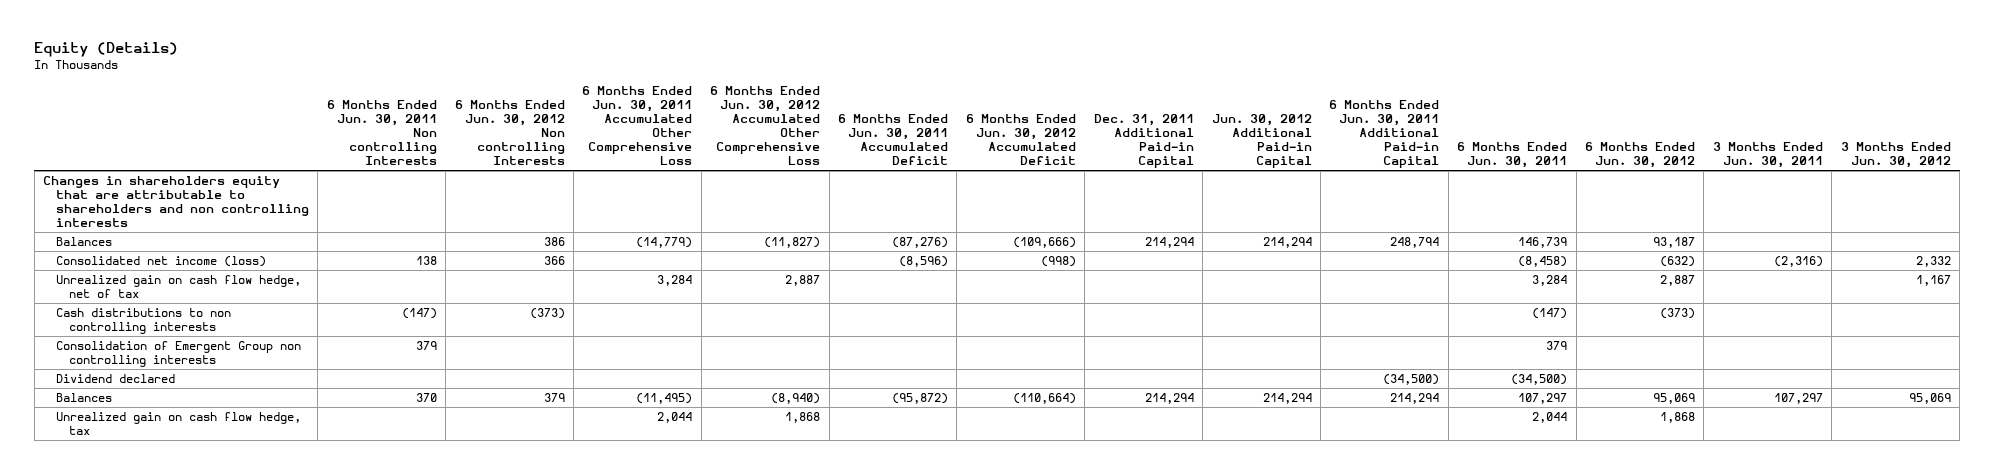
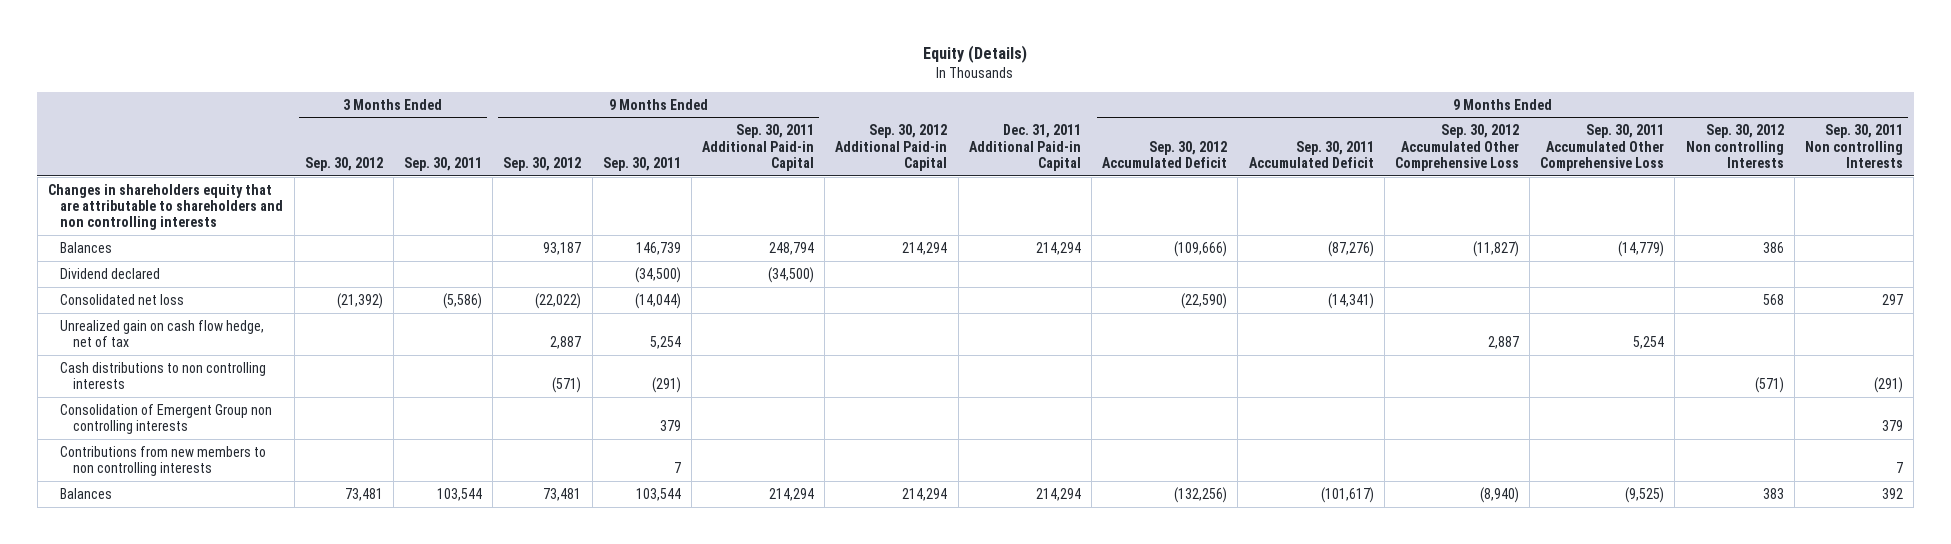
- | 6 Months Ended Jun. 30, 2011 Non controlling Interests | 6 Months Ended Jun. 30, 2012 Non controlling Interests | 6 Months Ended Jun. 30, 2011 Accumulated Other Comprehensive Loss | 6 Months Ended Jun. 30, 2012 Accumulated Other Comprehensive Loss | 6 Months Ended Jun. 30, 2011 Accumulated Deficit | 6 Months Ended Jun. 30, 2012 Accumulated Deficit | Dec. 31, 2011 Additional Paid-in Capital | Jun. 30, 2012 Additional Paid-in Capital | 6 Months Ended Jun. 30, 2011 Additional Paid-in Capital | 6 Months Ended Jun. 30, 2011 | 6 Months Ended Jun. 30, 2012 | 3 Months Ended Jun. 30, 2011 | 3 Months Ended Jun. 30, 2012
+ | 3 Months Ended Sep. 30, 2012 | 3 Months Ended Sep. 30, 2011 | 9 Months Ended Sep. 30, 2012 | 9 Months Ended Sep. 30, 2011 | 9 Months Ended Sep. 30, 2011 Additional Paid-in Capital | Sep. 30, 2012 Additional Paid-in Capital | Dec. 31, 2011 Additional Paid-in Capital | 9 Months Ended Sep. 30, 2012 Accumulated Deficit | 9 Months Ended Sep. 30, 2011 Accumulated Deficit | 9 Months Ended Sep. 30, 2012 Accumulated Other Comprehensive Loss | 9 Months Ended Sep. 30, 2011 Accumulated Other Comprehensive Loss | 9 Months Ended Sep. 30, 2012 Non controlling Interests | 9 Months Ended Sep. 30, 2011 Non controlling Interests
- Consolidated net income (loss) | 138 | 366 | | | (8,596) | (998) | | | | (8,458) | (632) | (2,316) | 2,332
moved up: Dividend declared | | | | (34,500) | (34,500) | | | | | | | |
+ Consolidated net loss | (21,392) | (5,586) | (22,022) | (14,044) | | | | (22,590) | (14,341) | | | 568 | 297
+ Contributions from new members to non controlling interests | | | | 7 | | | | | | | | | 7
- Unrealized gain on cash flow hedge, tax | | | 2,044 | 1,868 | | | | | | 2,044 | 1,868 | |

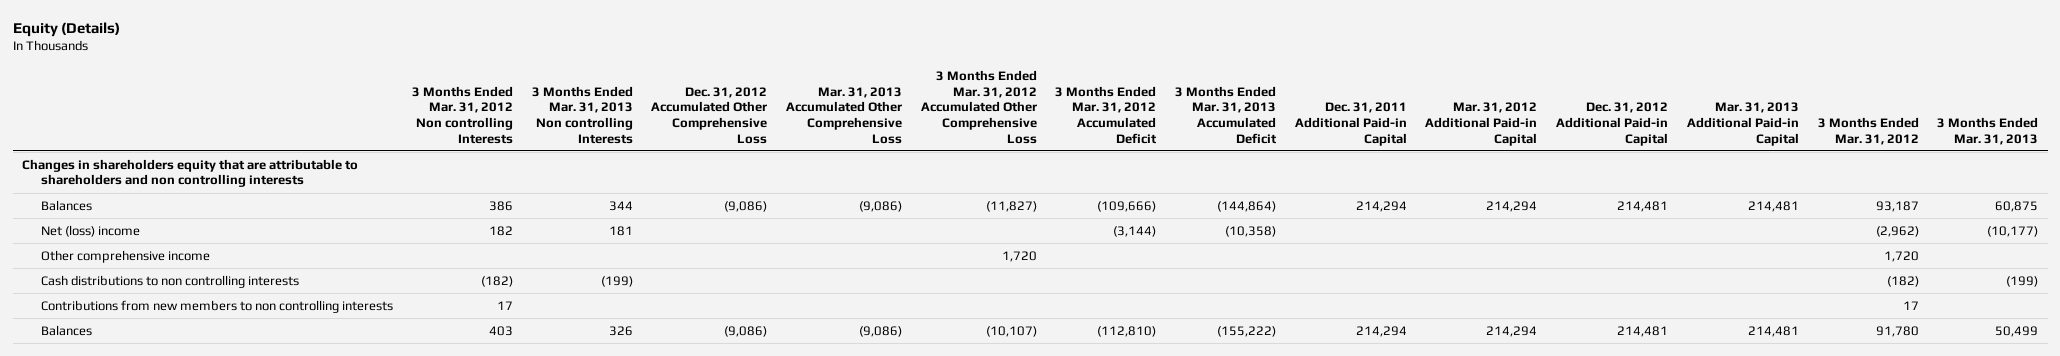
- | 3 Months Ended Sep. 30, 2012 | 3 Months Ended Sep. 30, 2011 | 9 Months Ended Sep. 30, 2012 | 9 Months Ended Sep. 30, 2011 | 9 Months Ended Sep. 30, 2011 Additional Paid-in Capital | Sep. 30, 2012 Additional Paid-in Capital | Dec. 31, 2011 Additional Paid-in Capital | 9 Months Ended Sep. 30, 2012 Accumulated Deficit | 9 Months Ended Sep. 30, 2011 Accumulated Deficit | 9 Months Ended Sep. 30, 2012 Accumulated Other Comprehensive Loss | 9 Months Ended Sep. 30, 2011 Accumulated Other Comprehensive Loss | 9 Months Ended Sep. 30, 2012 Non controlling Interests | 9 Months Ended Sep. 30, 2011 Non controlling Interests
+ | 3 Months Ended Mar. 31, 2012 Non controlling Interests | 3 Months Ended Mar. 31, 2013 Non controlling Interests | Dec. 31, 2012 Accumulated Other Comprehensive Loss | Mar. 31, 2013 Accumulated Other Comprehensive Loss | 3 Months Ended Mar. 31, 2012 Accumulated Other Comprehensive Loss | 3 Months Ended Mar. 31, 2012 Accumulated Deficit | 3 Months Ended Mar. 31, 2013 Accumulated Deficit | Dec. 31, 2011 Additional Paid-in Capital | Mar. 31, 2012 Additional Paid-in Capital | Dec. 31, 2012 Additional Paid-in Capital | Mar. 31, 2013 Additional Paid-in Capital | 3 Months Ended Mar. 31, 2012 | 3 Months Ended Mar. 31, 2013
- Dividend declared | | | | (34,500) | (34,500) | | | | | | | |
- Consolidated net loss | (21,392) | (5,586) | (22,022) | (14,044) | | | | (22,590) | (14,341) | | | 568 | 297
- Unrealized gain on cash flow hedge, net of tax | | | 2,887 | 5,254 | | | | | | 2,887 | 5,254 | |
+ Net (loss) income | 182 | 181 | | | | (3,144) | (10,358) | | | | | (2,962) | (10,177)
+ Other comprehensive income | | | | | 1,720 | | | | | | | 1,720 |
- Consolidation of Emergent Group non controlling interests | | | | 379 | | | | | | | | | 379

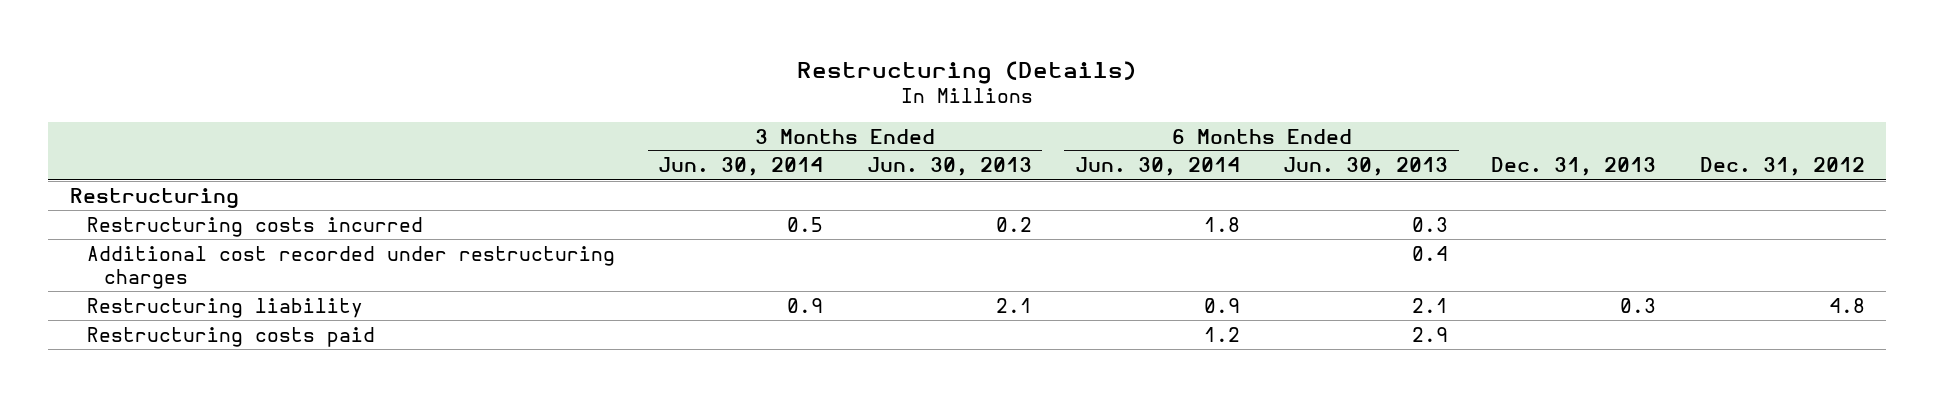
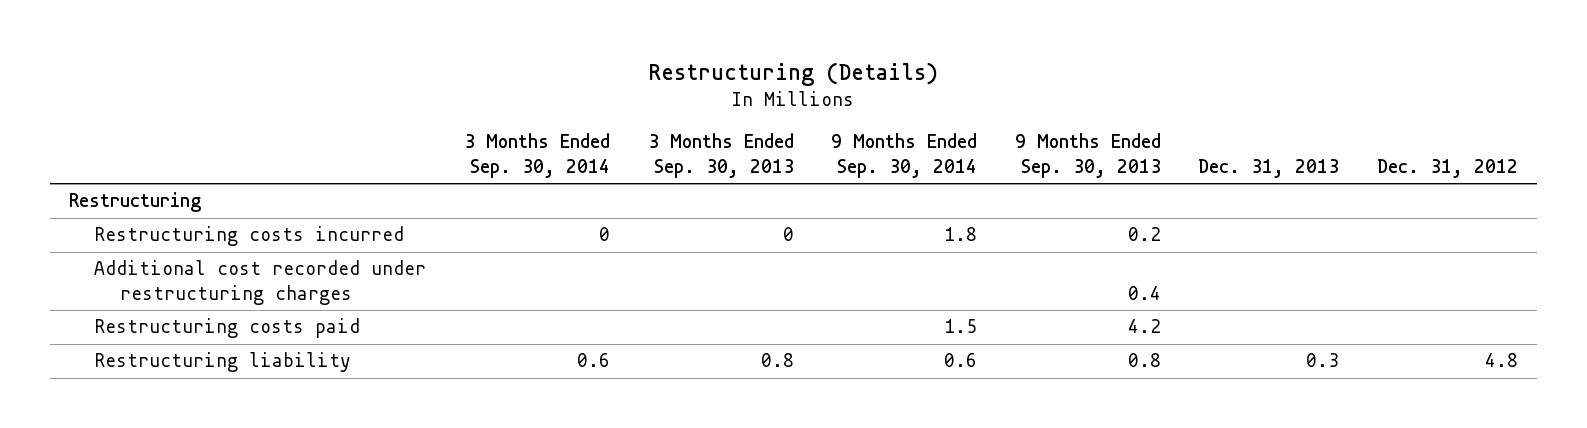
- | 3 Months Ended Jun. 30, 2014 | 3 Months Ended Jun. 30, 2013 | 6 Months Ended Jun. 30, 2014 | 6 Months Ended Jun. 30, 2013 | Dec. 31, 2013 | Dec. 31, 2012
+ | 3 Months Ended Sep. 30, 2014 | 3 Months Ended Sep. 30, 2013 | 9 Months Ended Sep. 30, 2014 | 9 Months Ended Sep. 30, 2013 | Dec. 31, 2013 | Dec. 31, 2012
moved down: Restructuring liability | 0.6 | 0.8 | 0.6 | 0.8 | 0.3 | 4.8

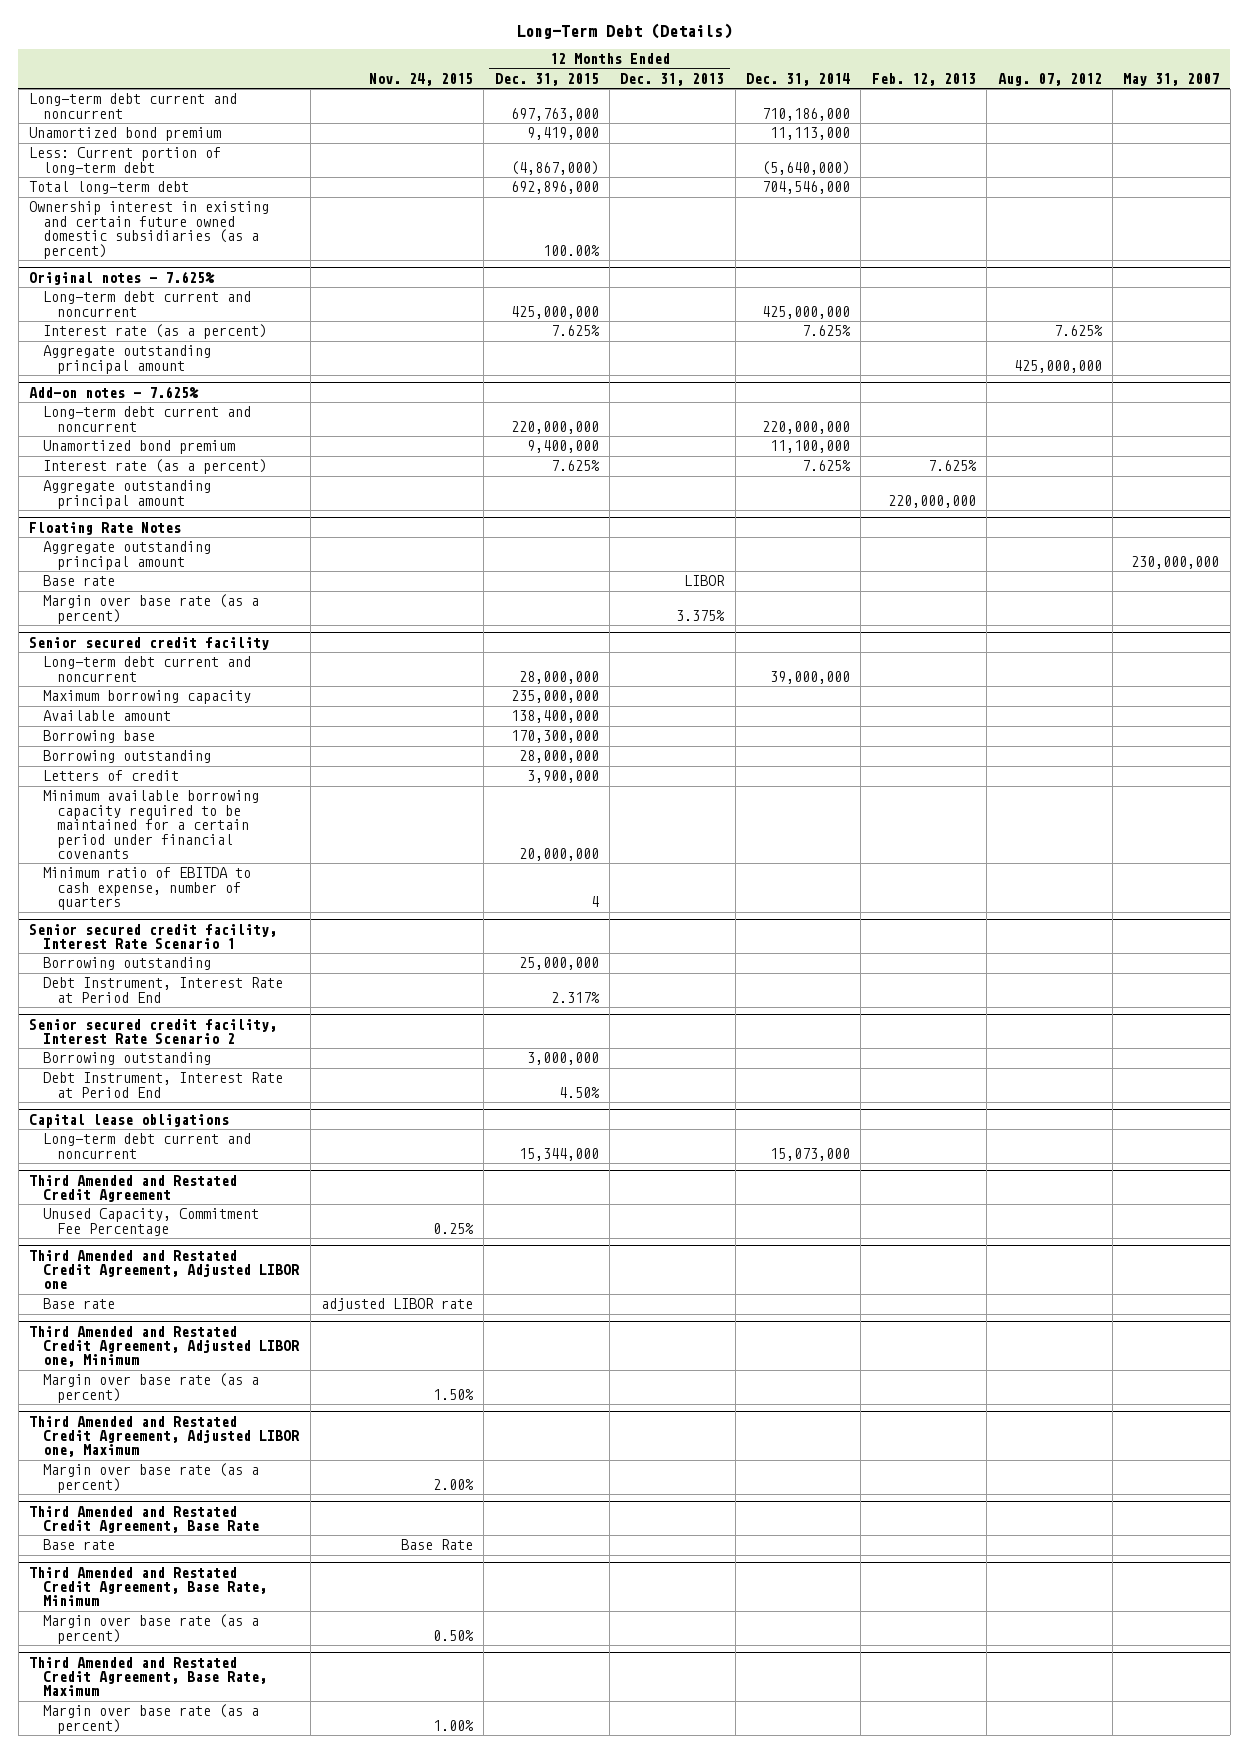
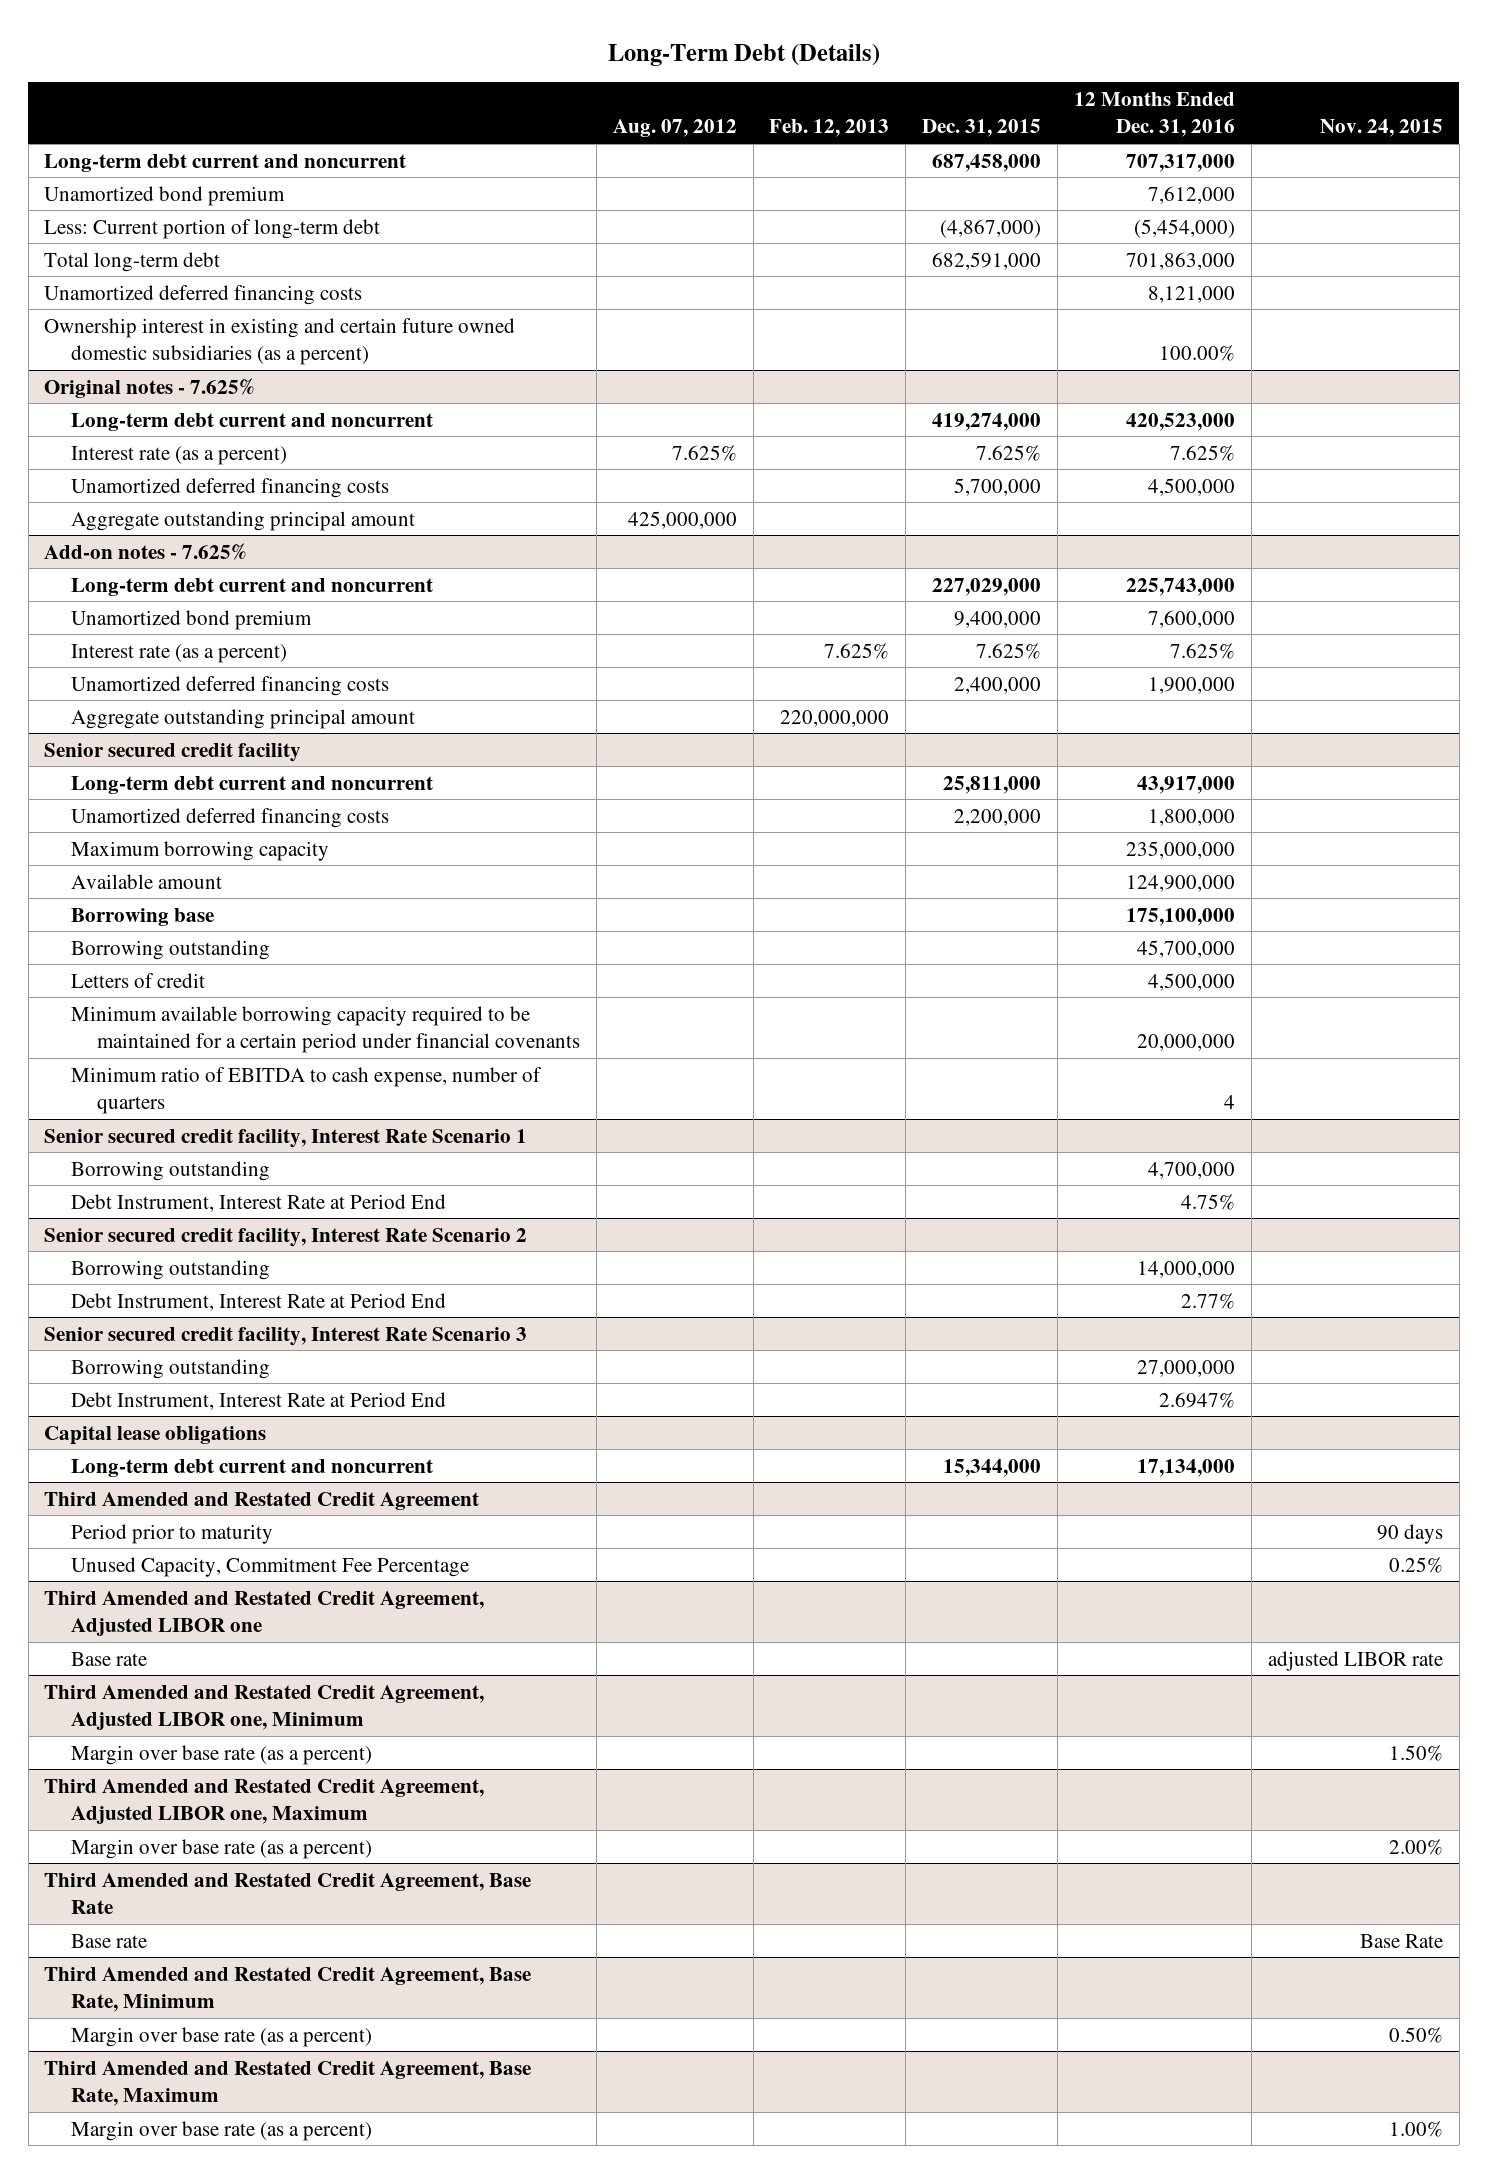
- | Nov. 24, 2015 | 12 Months Ended Dec. 31, 2015 | 12 Months Ended Dec. 31, 2013 | Dec. 31, 2014 | Feb. 12, 2013 | Aug. 07, 2012 | May 31, 2007
+ | Aug. 07, 2012 | Feb. 12, 2013 | Dec. 31, 2015 | 12 Months Ended Dec. 31, 2016 | Nov. 24, 2015
+ Unamortized deferred financing costs | | | | 8,121,000 |
@ Original notes - 7.625%
+ Unamortized deferred financing costs | | | 5,700,000 | 4,500,000 |
@ Add-on notes - 7.625%
+ Unamortized deferred financing costs | | | 2,400,000 | 1,900,000 |
- Floating Rate Notes
- Aggregate outstanding principal amount | | | | | | | 230,000,000
- Base rate | | | LIBOR | | | |
- Margin over base rate (as a percent) | | | 3.375% | | | |
@ Senior secured credit facility
+ Unamortized deferred financing costs | | | 2,200,000 | 1,800,000 |
+ Senior secured credit facility, Interest Rate Scenario 3
+ Borrowing outstanding | | | | 27,000,000 |
+ Debt Instrument, Interest Rate at Period End | | | | 2.6947% |
@ Third Amended and Restated Credit Agreement
+ Period prior to maturity | | | | | 90 days

